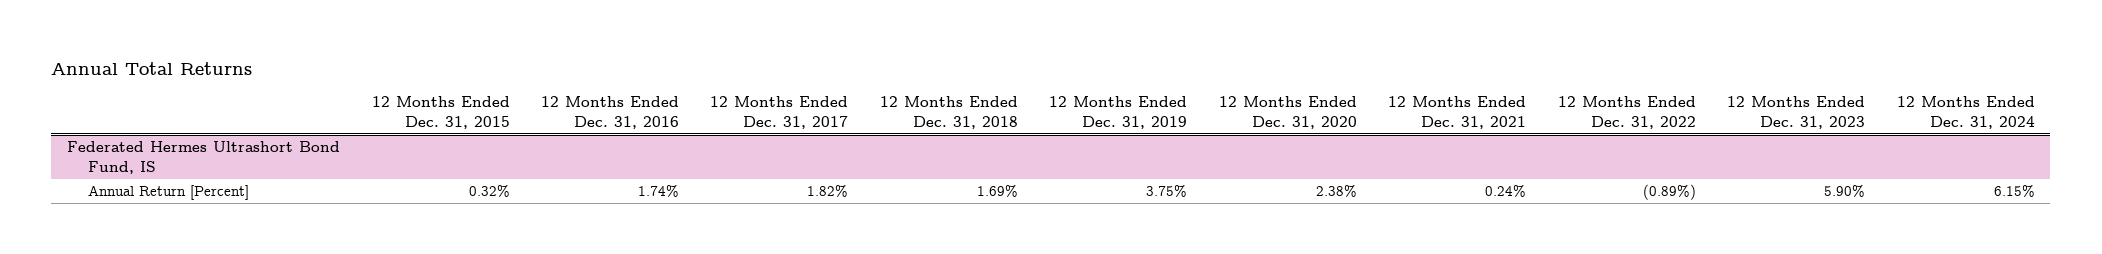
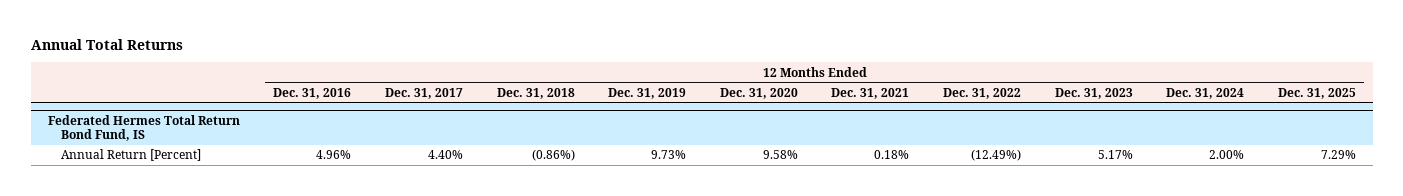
- | 12 Months Ended Dec. 31, 2015 | 12 Months Ended Dec. 31, 2016 | 12 Months Ended Dec. 31, 2017 | 12 Months Ended Dec. 31, 2018 | 12 Months Ended Dec. 31, 2019 | 12 Months Ended Dec. 31, 2020 | 12 Months Ended Dec. 31, 2021 | 12 Months Ended Dec. 31, 2022 | 12 Months Ended Dec. 31, 2023 | 12 Months Ended Dec. 31, 2024
+ | 12 Months Ended Dec. 31, 2016 | 12 Months Ended Dec. 31, 2017 | 12 Months Ended Dec. 31, 2018 | 12 Months Ended Dec. 31, 2019 | 12 Months Ended Dec. 31, 2020 | 12 Months Ended Dec. 31, 2021 | 12 Months Ended Dec. 31, 2022 | 12 Months Ended Dec. 31, 2023 | 12 Months Ended Dec. 31, 2024 | 12 Months Ended Dec. 31, 2025
- Federated Hermes Ultrashort Bond Fund, IS
- Annual Return [Percent] | 0.32% | 1.74% | 1.82% | 1.69% | 3.75% | 2.38% | 0.24% | (0.89%) | 5.90% | 6.15%
+ Federated Hermes Total Return Bond Fund, IS
+ Annual Return [Percent] | 4.96% | 4.40% | (0.86%) | 9.73% | 9.58% | 0.18% | (12.49%) | 5.17% | 2.00% | 7.29%

